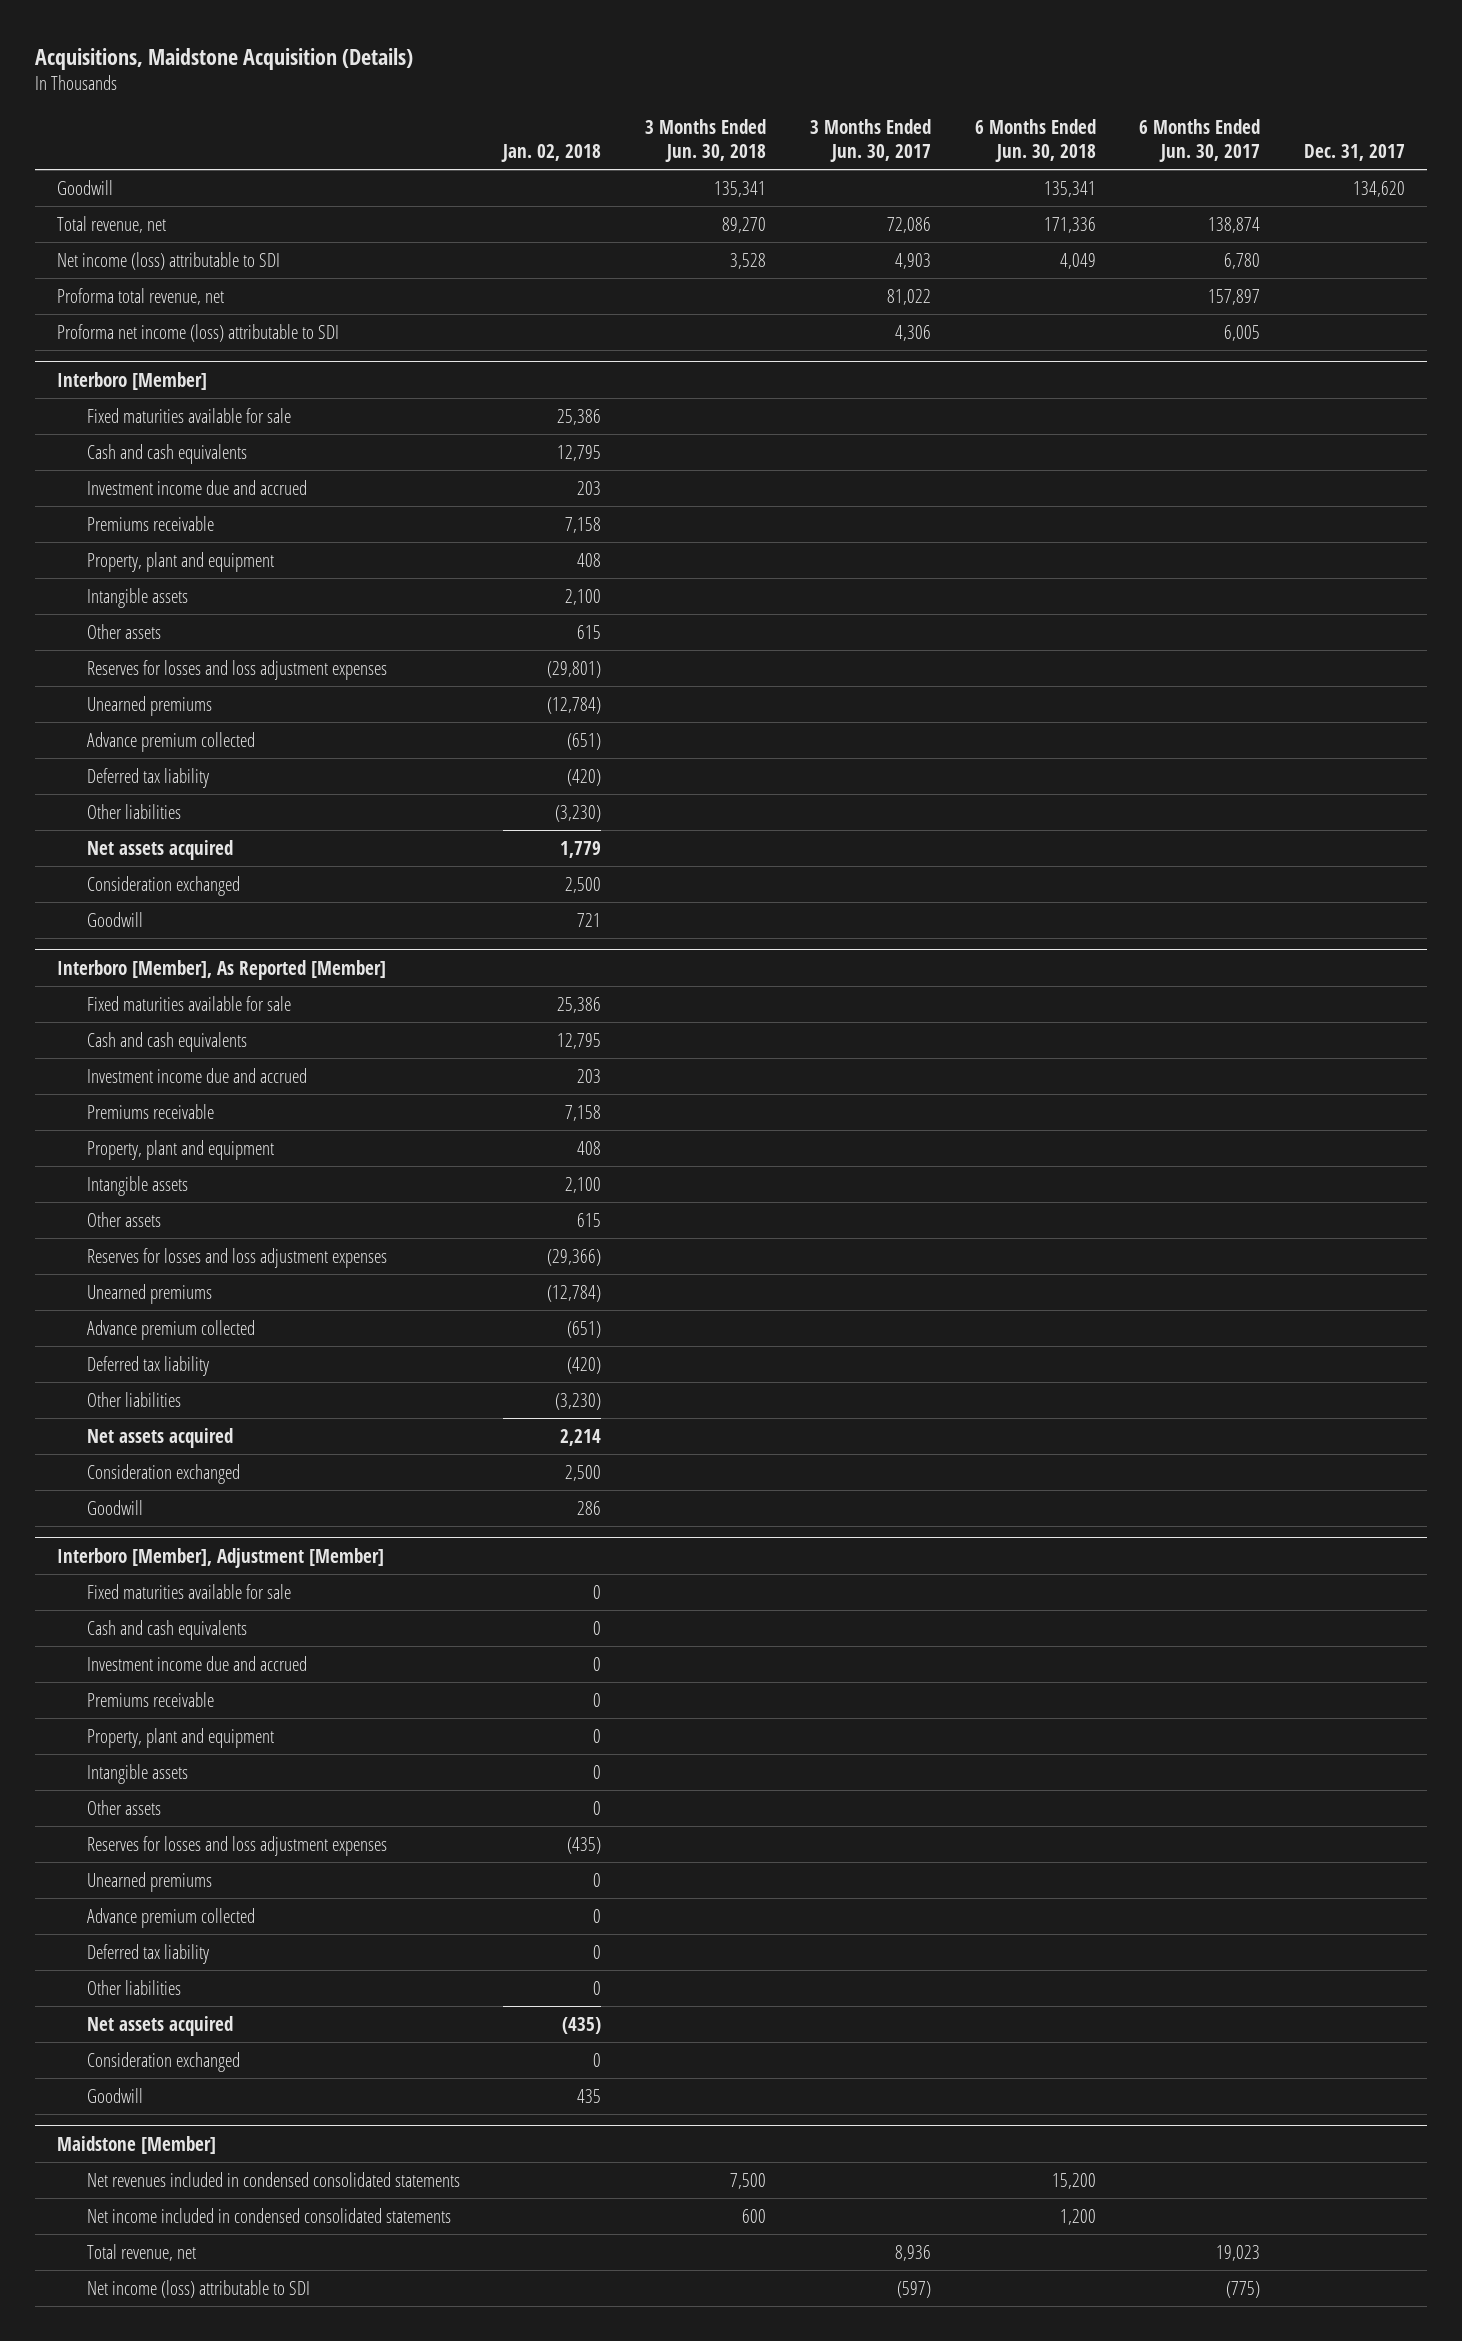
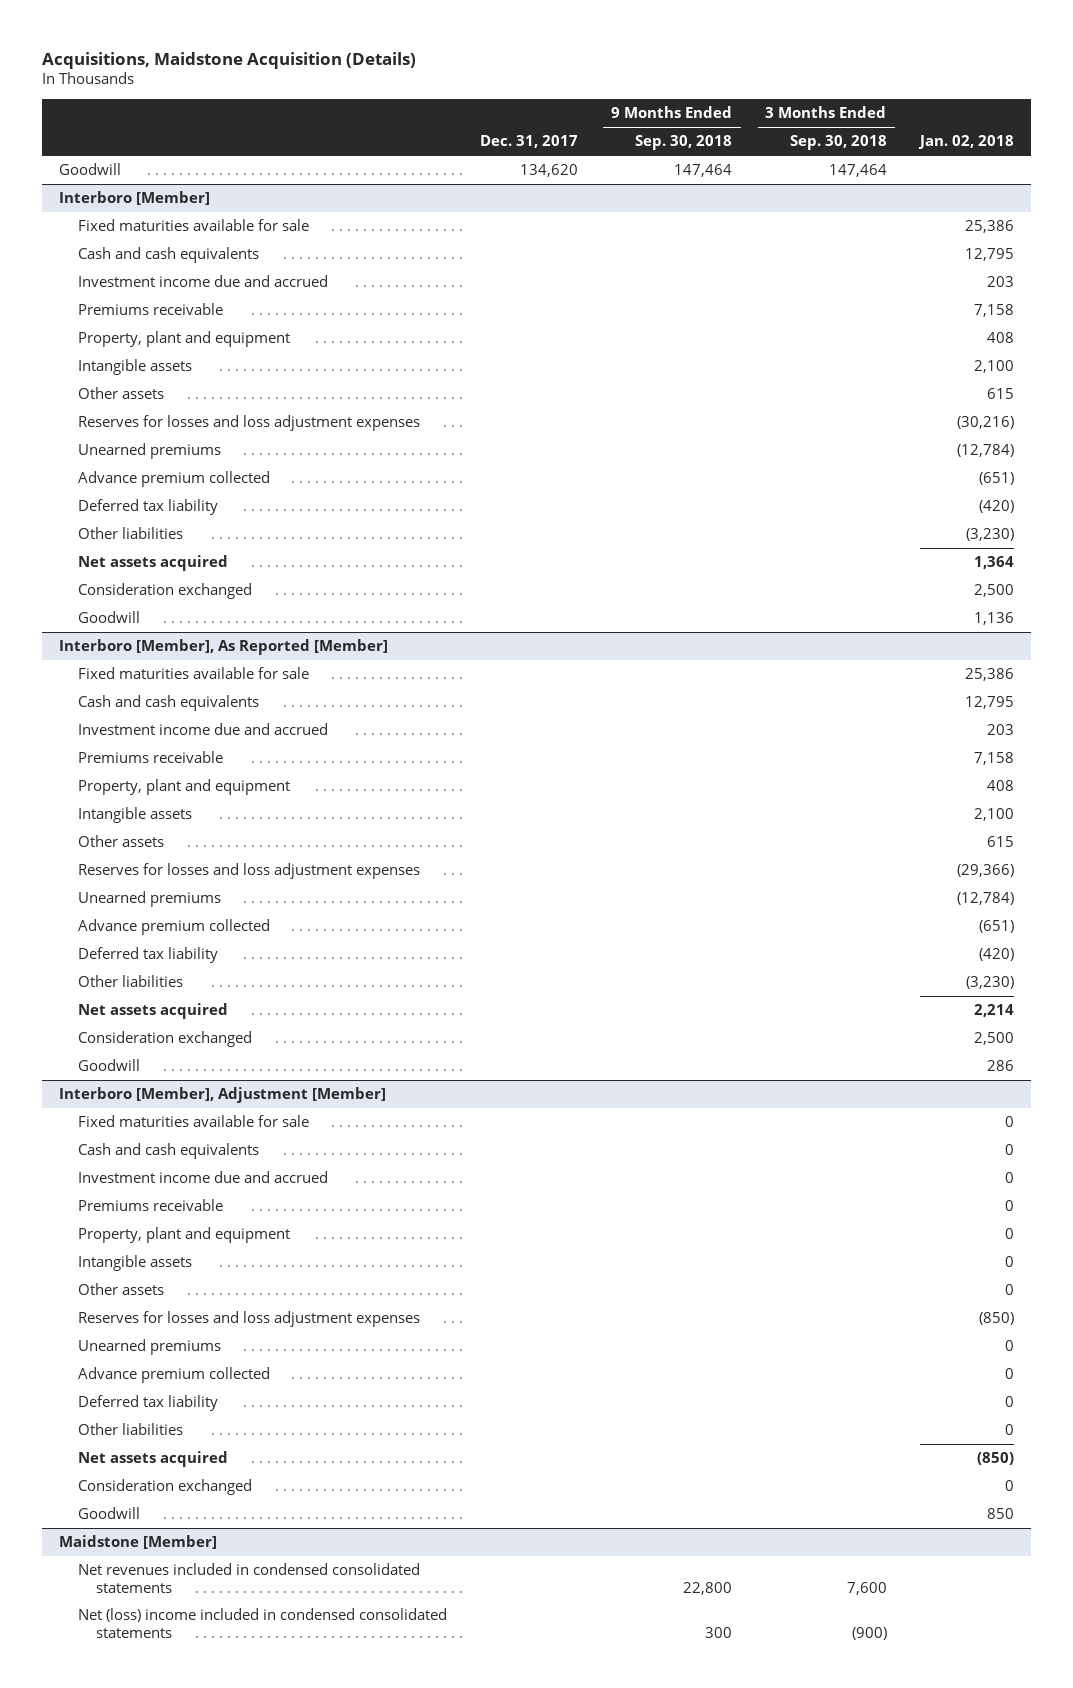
- | Jan. 02, 2018 | 3 Months Ended Jun. 30, 2018 | 3 Months Ended Jun. 30, 2017 | 6 Months Ended Jun. 30, 2018 | 6 Months Ended Jun. 30, 2017 | Dec. 31, 2017
+ | Dec. 31, 2017 | 9 Months Ended Sep. 30, 2018 | 3 Months Ended Sep. 30, 2018 | Jan. 02, 2018
- Total revenue, net | | 89,270 | 72,086 | 171,336 | 138,874 |
- Net income (loss) attributable to SDI | | 3,528 | 4,903 | 4,049 | 6,780 |
- Proforma total revenue, net | | | 81,022 | | 157,897 |
- Proforma net income (loss) attributable to SDI | | | 4,306 | | 6,005 |
@ Interboro [Member]
- Reserves for losses and loss adjustment expenses | (29,801) | | | | |
+ Reserves for losses and loss adjustment expenses | | | | (30,216)
- Net assets acquired | 1,779 | | | | |
+ Net assets acquired | | | | 1,364
- Goodwill | 721 | | | | |
+ Goodwill | | | | 1,136
@ Interboro [Member], Adjustment [Member]
- Reserves for losses and loss adjustment expenses | (435) | | | | |
+ Reserves for losses and loss adjustment expenses | | | | (850)
- Net assets acquired | (435) | | | | |
+ Net assets acquired | | | | (850)
- Goodwill | 435 | | | | |
+ Goodwill | | | | 850
@ Maidstone [Member]
- Net income included in condensed consolidated statements | | 600 | | 1,200 | |
- Total revenue, net | | | 8,936 | | 19,023 |
- Net income (loss) attributable to SDI | | | (597) | | (775) |
+ Net (loss) income included in condensed consolidated statements | | 300 | (900) |

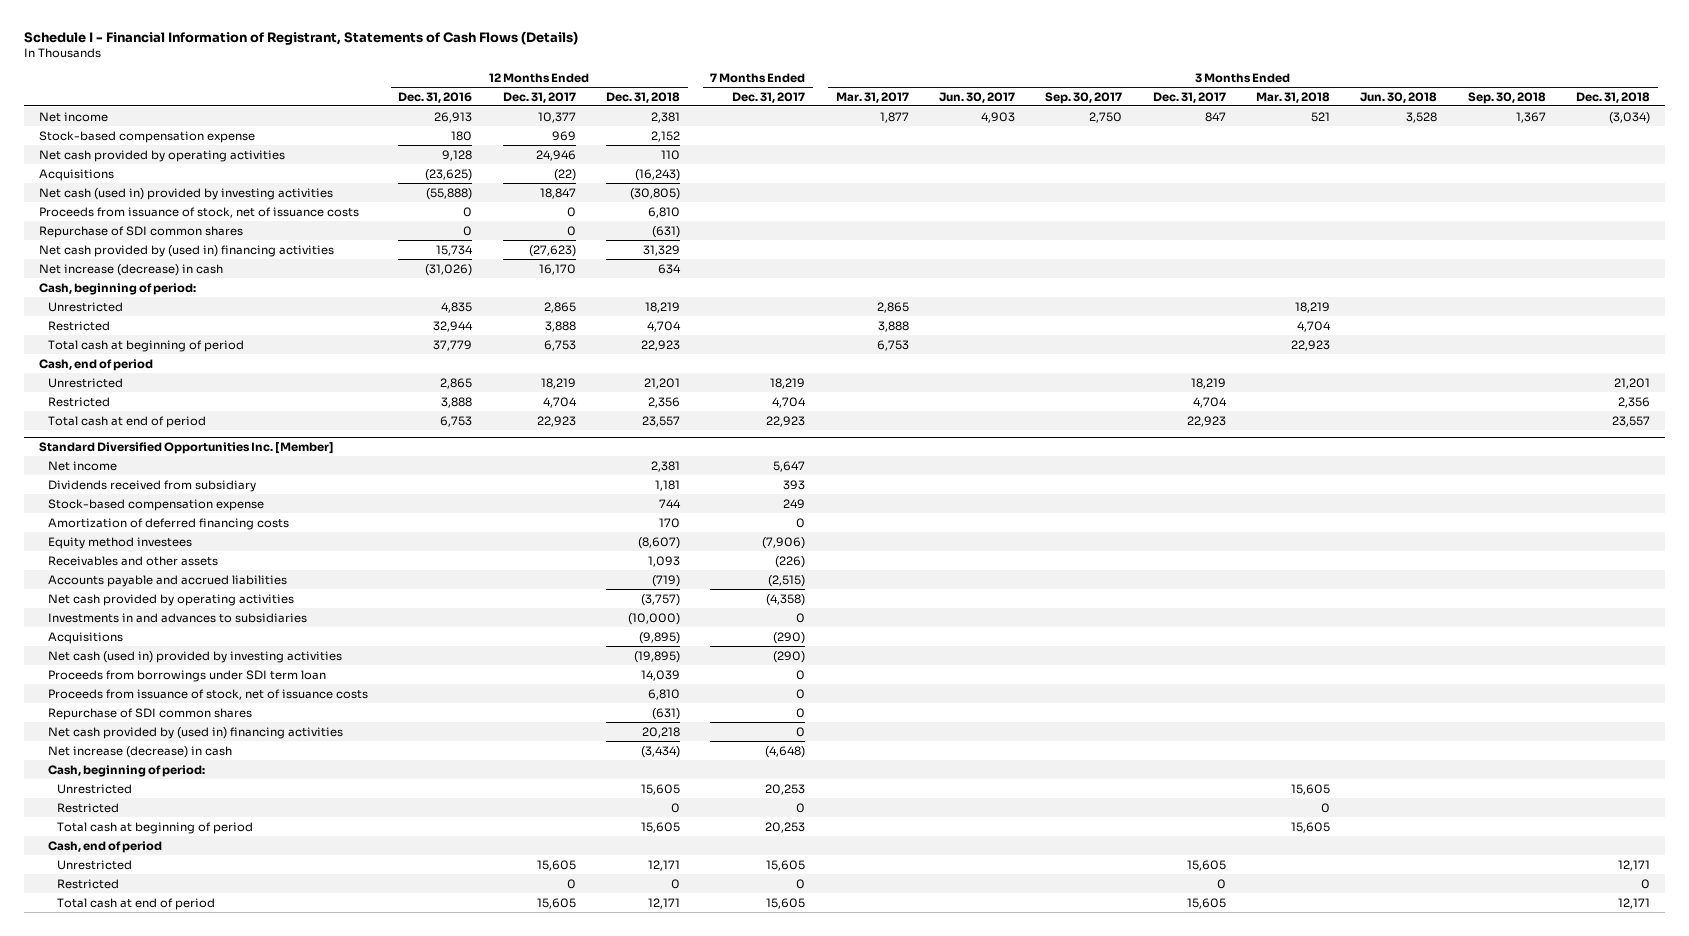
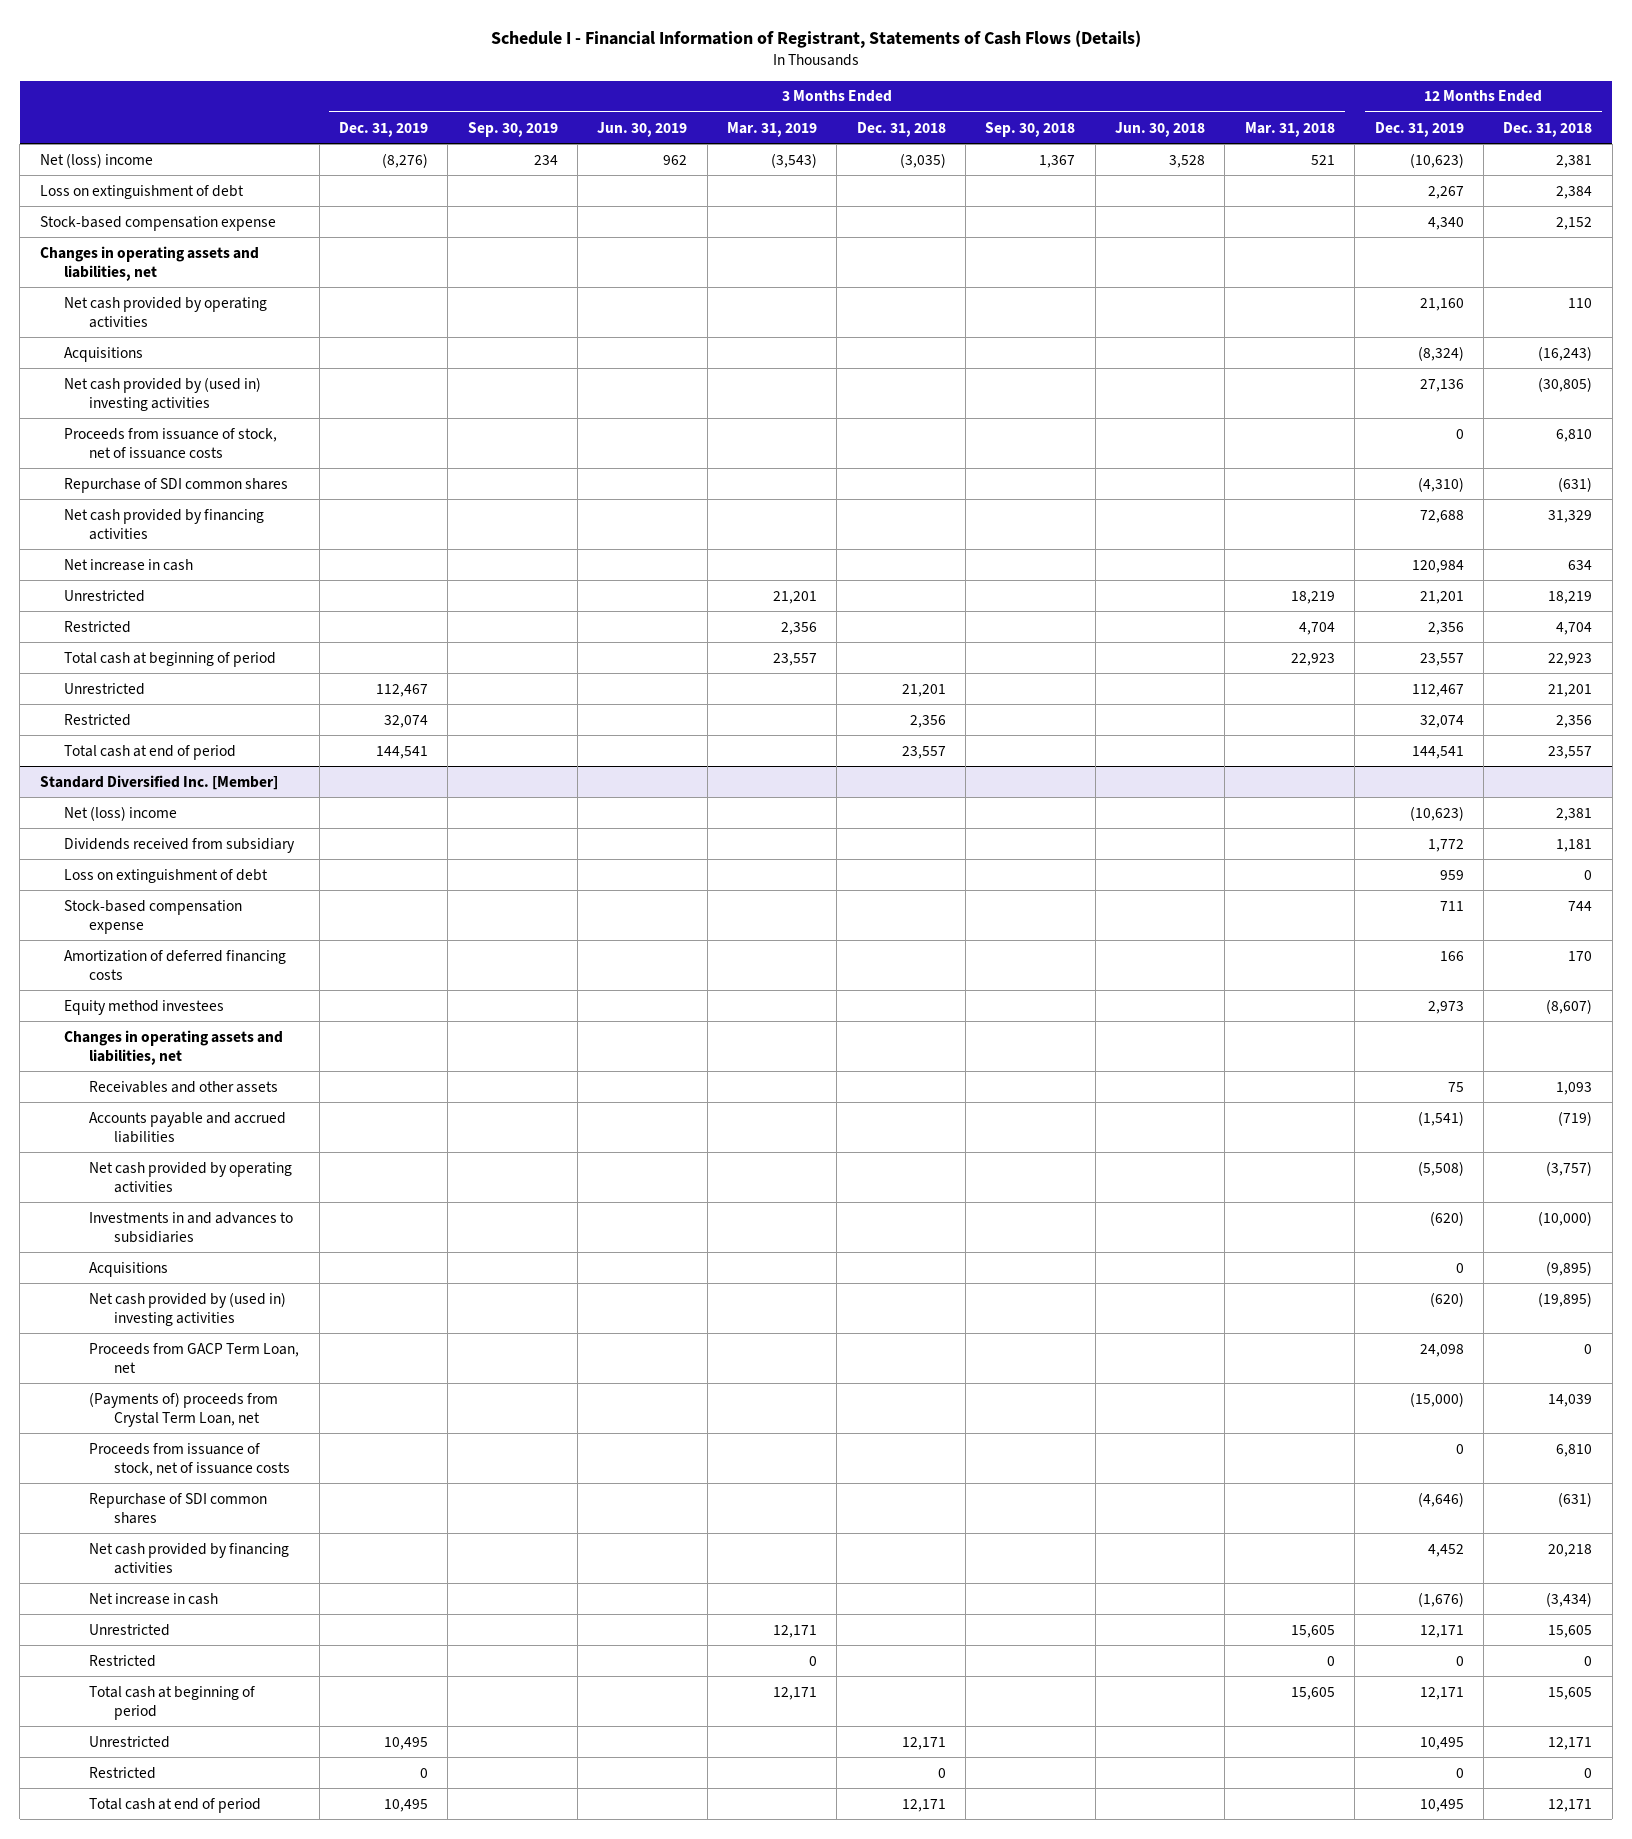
- | 12 Months Ended Dec. 31, 2016 | 12 Months Ended Dec. 31, 2017 | 12 Months Ended Dec. 31, 2018 | 7 Months Ended Dec. 31, 2017 | 3 Months Ended Mar. 31, 2017 | 3 Months Ended Jun. 30, 2017 | 3 Months Ended Sep. 30, 2017 | 3 Months Ended Dec. 31, 2017 | 3 Months Ended Mar. 31, 2018 | 3 Months Ended Jun. 30, 2018 | 3 Months Ended Sep. 30, 2018 | 3 Months Ended Dec. 31, 2018
+ | 3 Months Ended Dec. 31, 2019 | 3 Months Ended Sep. 30, 2019 | 3 Months Ended Jun. 30, 2019 | 3 Months Ended Mar. 31, 2019 | 3 Months Ended Dec. 31, 2018 | 3 Months Ended Sep. 30, 2018 | 3 Months Ended Jun. 30, 2018 | 3 Months Ended Mar. 31, 2018 | 12 Months Ended Dec. 31, 2019 | 12 Months Ended Dec. 31, 2018
- Net income | 26,913 | 10,377 | 2,381 | | 1,877 | 4,903 | 2,750 | 847 | 521 | 3,528 | 1,367 | (3,034)
+ Net (loss) income | (8,276) | 234 | 962 | (3,543) | (3,035) | 1,367 | 3,528 | 521 | (10,623) | 2,381
+ Loss on extinguishment of debt | | | | | | | | | 2,267 | 2,384
+ Changes in operating assets and liabilities, net
- Net cash (used in) provided by investing activities | (55,888) | 18,847 | (30,805) | | | | | | | | |
+ Net cash provided by (used in) investing activities | | | | | | | | | 27,136 | (30,805)
- Net cash provided by (used in) financing activities | 15,734 | (27,623) | 31,329 | | | | | | | | |
- Net increase (decrease) in cash | (31,026) | 16,170 | 634 | | | | | | | | |
- Cash, beginning of period:
+ Net cash provided by financing activities | | | | | | | | | 72,688 | 31,329
+ Net increase in cash | | | | | | | | | 120,984 | 634
- Cash, end of period
- Standard Diversified Opportunities Inc. [Member]
- Net income | | | 2,381 | 5,647 | | | | | | | |
+ Standard Diversified Inc. [Member]
+ Net (loss) income | | | | | | | | | (10,623) | 2,381
+ Loss on extinguishment of debt | | | | | | | | | 959 | 0
+ Changes in operating assets and liabilities, net
- Net cash (used in) provided by investing activities | | | (19,895) | (290) | | | | | | | |
- Proceeds from borrowings under SDI term loan | | | 14,039 | 0 | | | | | | | |
+ Net cash provided by (used in) investing activities | | | | | | | | | (620) | (19,895)
+ Proceeds from GACP Term Loan, net | | | | | | | | | 24,098 | 0
+ (Payments of) proceeds from Crystal Term Loan, net | | | | | | | | | (15,000) | 14,039
- Net cash provided by (used in) financing activities | | | 20,218 | 0 | | | | | | | |
- Net increase (decrease) in cash | | | (3,434) | (4,648) | | | | | | | |
- Cash, beginning of period:
+ Net cash provided by financing activities | | | | | | | | | 4,452 | 20,218
+ Net increase in cash | | | | | | | | | (1,676) | (3,434)
- Cash, end of period

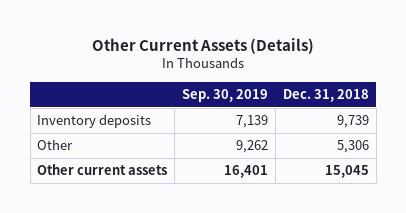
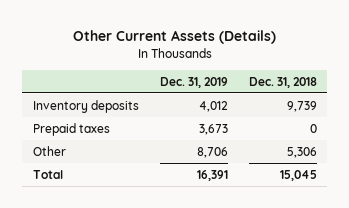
- | Sep. 30, 2019 | Dec. 31, 2018
+ | Dec. 31, 2019 | Dec. 31, 2018
+ Prepaid taxes | 3,673 | 0
- Other current assets | 16,401 | 15,045
+ Total | 16,391 | 15,045

